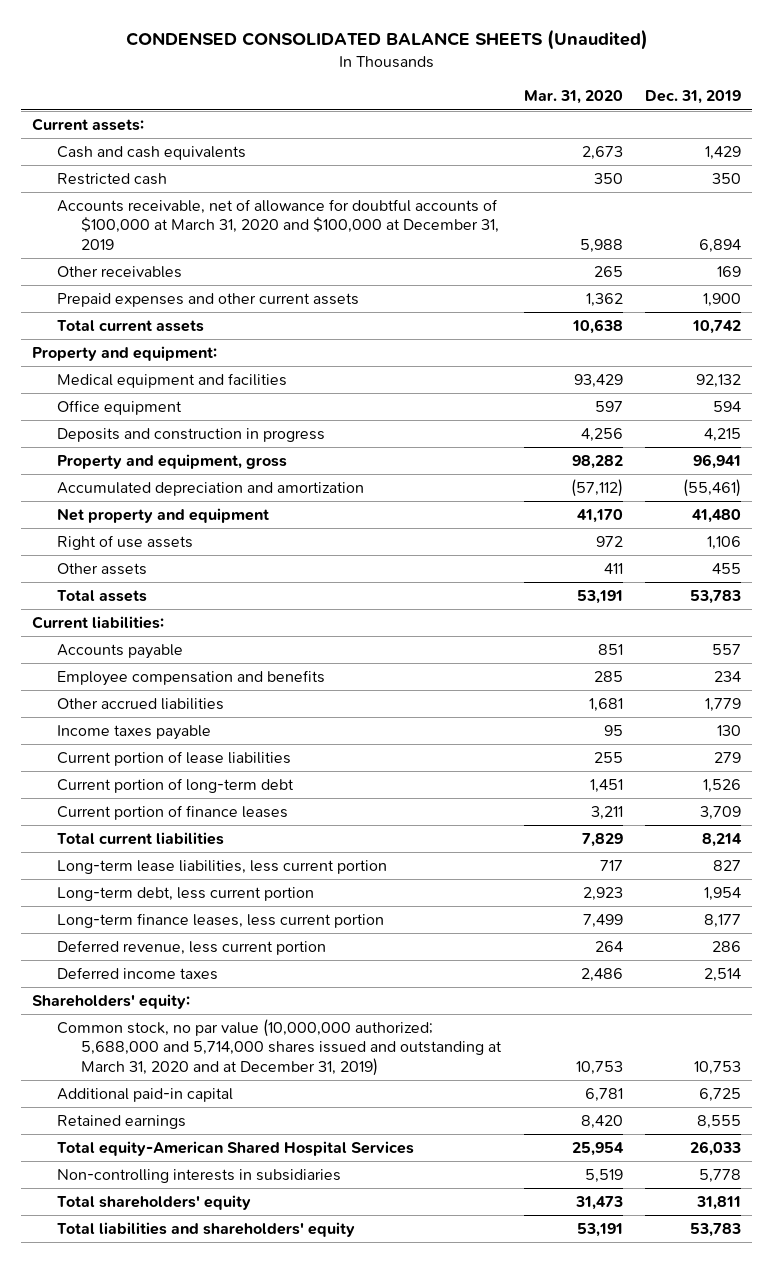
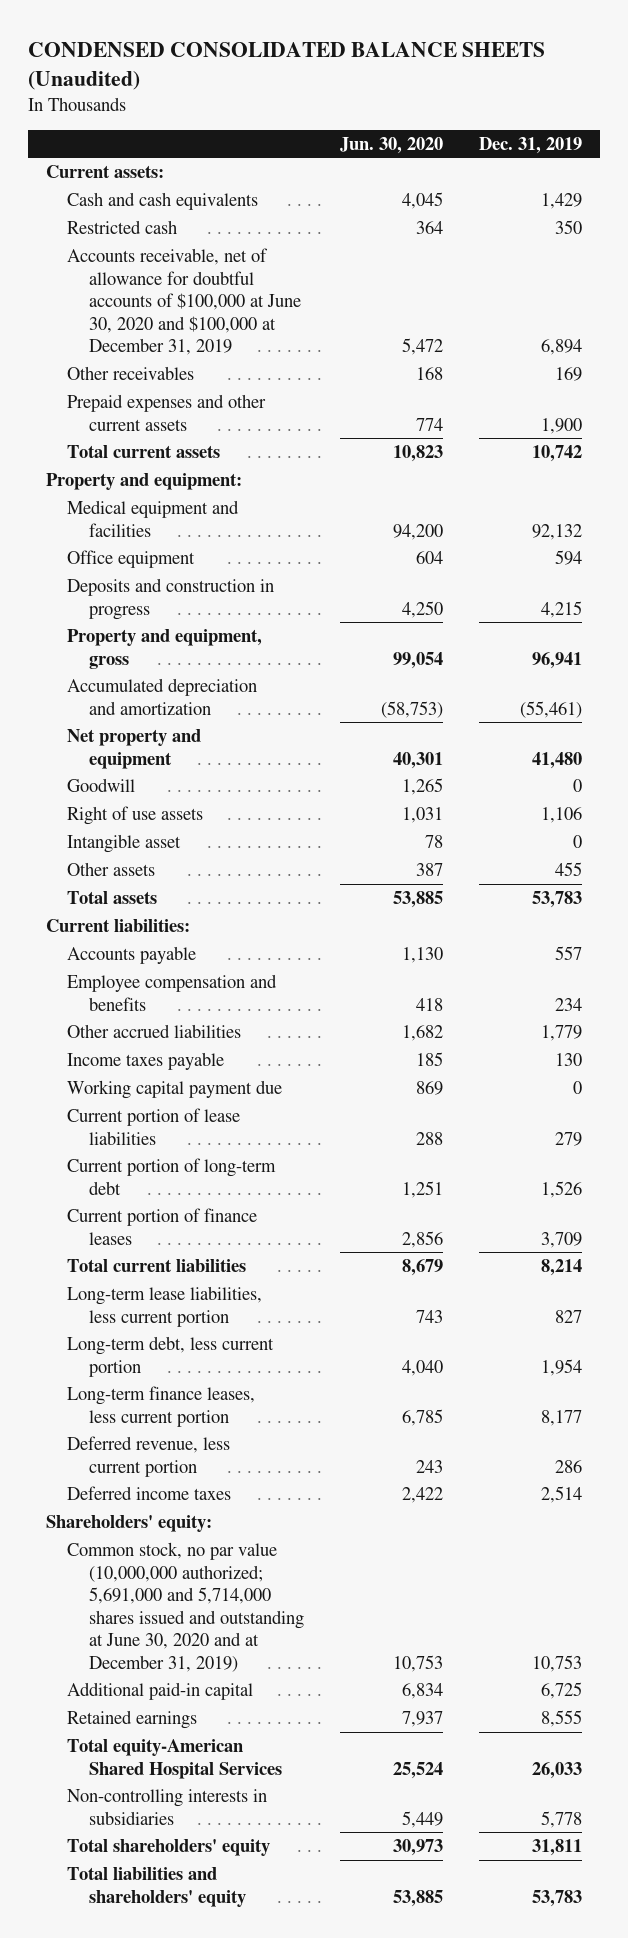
- | Mar. 31, 2020 | Dec. 31, 2019
+ | Jun. 30, 2020 | Dec. 31, 2019
- Accounts receivable, net of allowance for doubtful accounts of $100,000 at March 31, 2020 and $100,000 at December 31, 2019 | 5,988 | 6,894
+ Accounts receivable, net of allowance for doubtful accounts of $100,000 at June 30, 2020 and $100,000 at December 31, 2019 | 5,472 | 6,894
+ Goodwill | 1,265 | 0
+ Intangible asset | 78 | 0
+ Working capital payment due | 869 | 0
- Common stock, no par value (10,000,000 authorized; 5,688,000 and 5,714,000 shares issued and outstanding at March 31, 2020 and at December 31, 2019) | 10,753 | 10,753
+ Common stock, no par value (10,000,000 authorized; 5,691,000 and 5,714,000 shares issued and outstanding at June 30, 2020 and at December 31, 2019) | 10,753 | 10,753

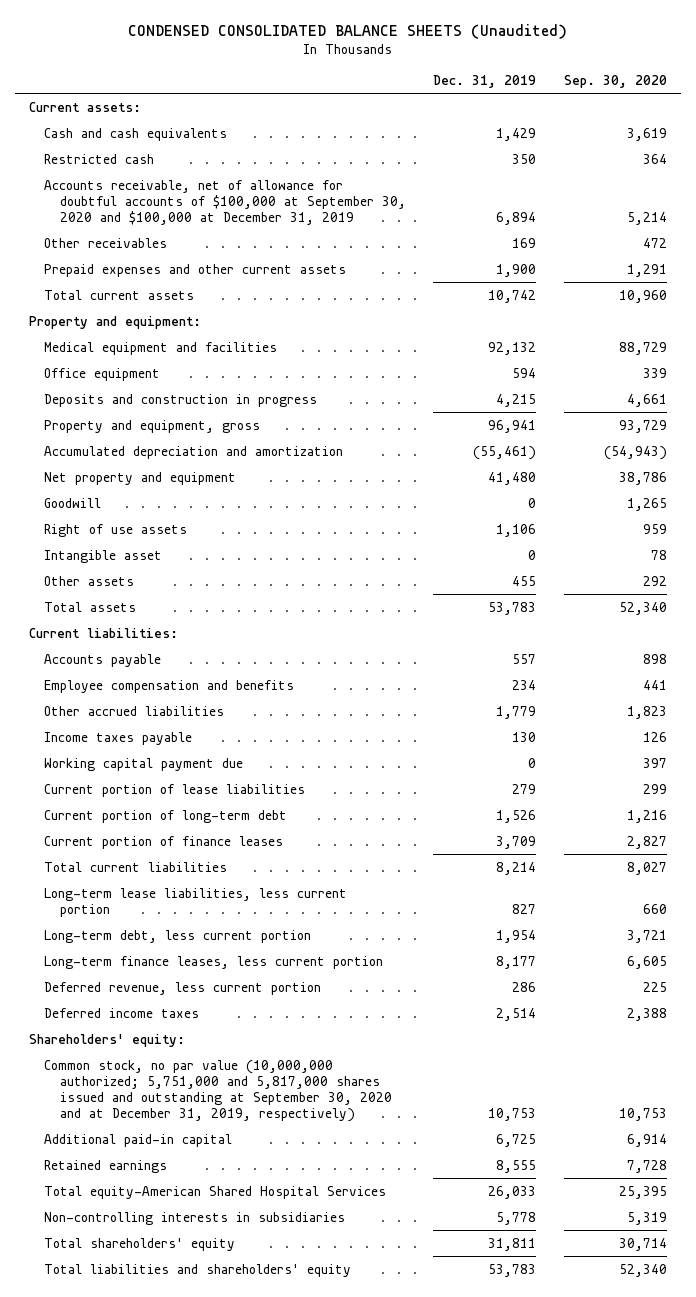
- | Jun. 30, 2020 | Dec. 31, 2019
+ | Dec. 31, 2019 | Sep. 30, 2020
- Accounts receivable, net of allowance for doubtful accounts of $100,000 at June 30, 2020 and $100,000 at December 31, 2019 | 5,472 | 6,894
+ Accounts receivable, net of allowance for doubtful accounts of $100,000 at September 30, 2020 and $100,000 at December 31, 2019 | 6,894 | 5,214
- Common stock, no par value (10,000,000 authorized; 5,691,000 and 5,714,000 shares issued and outstanding at June 30, 2020 and at December 31, 2019) | 10,753 | 10,753
+ Common stock, no par value (10,000,000 authorized; 5,751,000 and 5,817,000 shares issued and outstanding at September 30, 2020 and at December 31, 2019, respectively) | 10,753 | 10,753

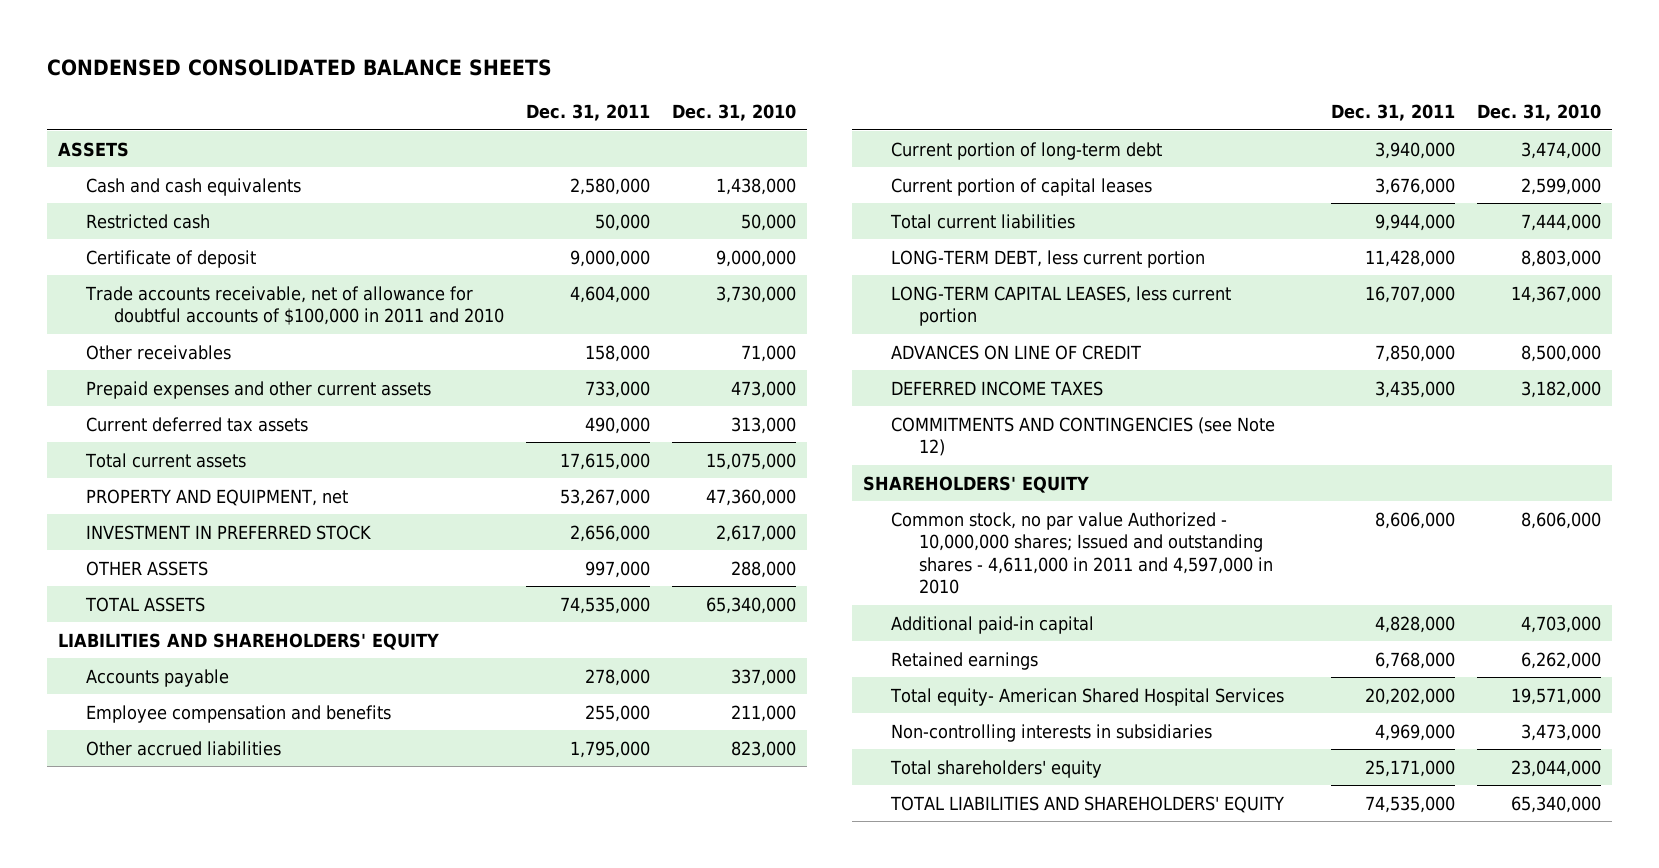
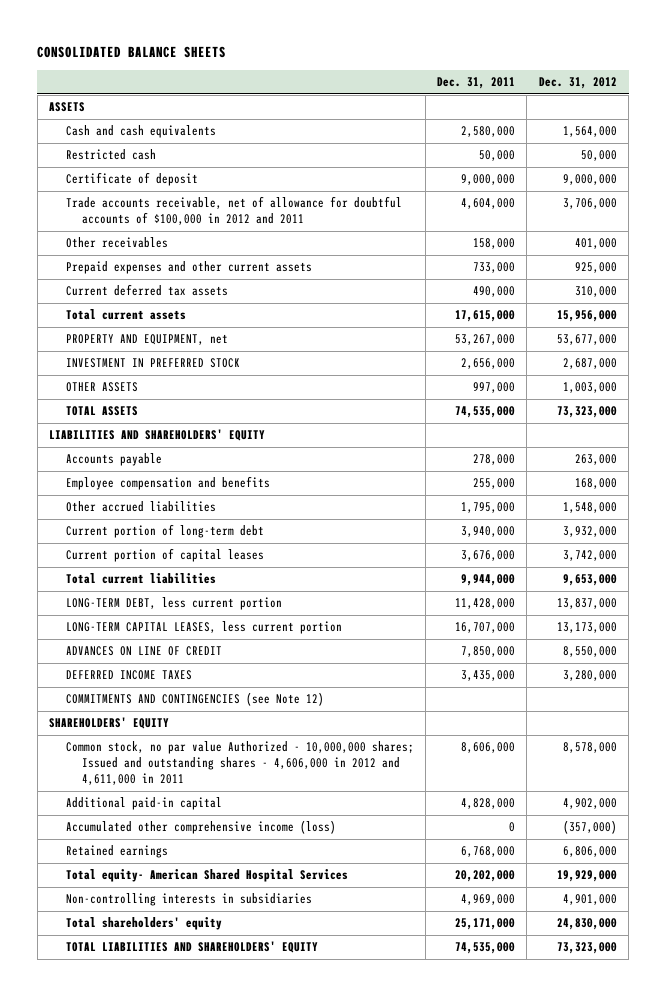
- CONDENSED CONSOLIDATED BALANCE SHEETS
+ CONSOLIDATED BALANCE SHEETS
- | Dec. 31, 2011 | Dec. 31, 2010
+ | Dec. 31, 2011 | Dec. 31, 2012
- Trade accounts receivable, net of allowance for doubtful accounts of $100,000 in 2011 and 2010 | 4,604,000 | 3,730,000
+ Trade accounts receivable, net of allowance for doubtful accounts of $100,000 in 2012 and 2011 | 4,604,000 | 3,706,000
- Common stock, no par value Authorized - 10,000,000 shares; Issued and outstanding shares - 4,611,000 in 2011 and 4,597,000 in 2010 | 8,606,000 | 8,606,000
+ Common stock, no par value Authorized - 10,000,000 shares; Issued and outstanding shares - 4,606,000 in 2012 and 4,611,000 in 2011 | 8,606,000 | 8,578,000
+ Accumulated other comprehensive income (loss) | 0 | (357,000)

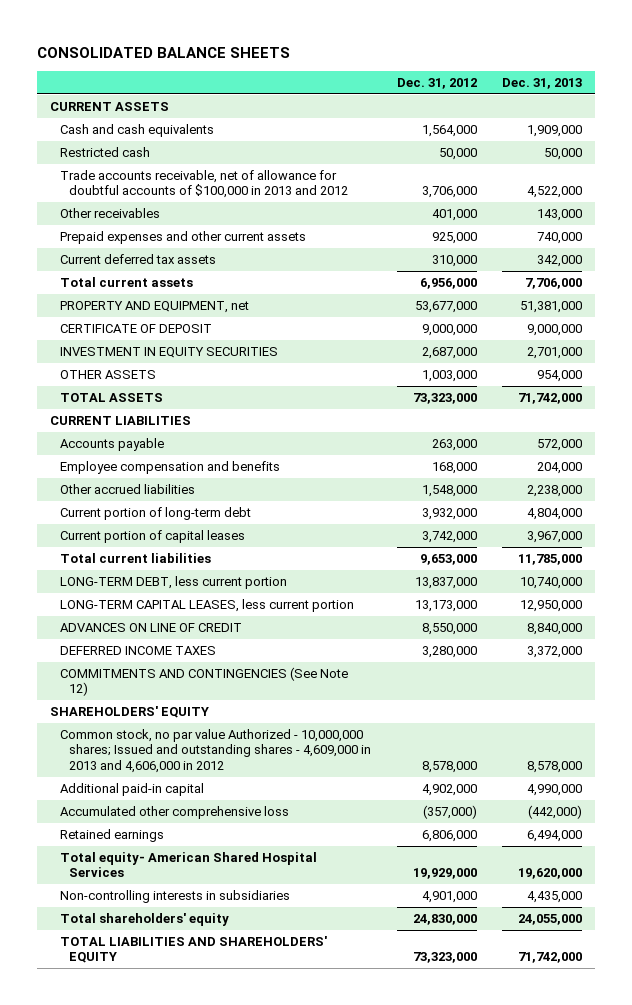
- | Dec. 31, 2011 | Dec. 31, 2012
+ | Dec. 31, 2012 | Dec. 31, 2013
- ASSETS
+ CURRENT ASSETS
- Certificate of deposit | 9,000,000 | 9,000,000
- Trade accounts receivable, net of allowance for doubtful accounts of $100,000 in 2012 and 2011 | 4,604,000 | 3,706,000
+ Trade accounts receivable, net of allowance for doubtful accounts of $100,000 in 2013 and 2012 | 3,706,000 | 4,522,000
- Total current assets | 17,615,000 | 15,956,000
+ Total current assets | 6,956,000 | 7,706,000
- INVESTMENT IN PREFERRED STOCK | 2,656,000 | 2,687,000
+ CERTIFICATE OF DEPOSIT | 9,000,000 | 9,000,000
+ INVESTMENT IN EQUITY SECURITIES | 2,687,000 | 2,701,000
- LIABILITIES AND SHAREHOLDERS' EQUITY
+ CURRENT LIABILITIES
- COMMITMENTS AND CONTINGENCIES (see Note 12)
+ COMMITMENTS AND CONTINGENCIES (See Note 12)
- Common stock, no par value Authorized - 10,000,000 shares; Issued and outstanding shares - 4,606,000 in 2012 and 4,611,000 in 2011 | 8,606,000 | 8,578,000
+ Common stock, no par value Authorized - 10,000,000 shares; Issued and outstanding shares - 4,609,000 in 2013 and 4,606,000 in 2012 | 8,578,000 | 8,578,000
- Accumulated other comprehensive income (loss) | 0 | (357,000)
+ Accumulated other comprehensive loss | (357,000) | (442,000)

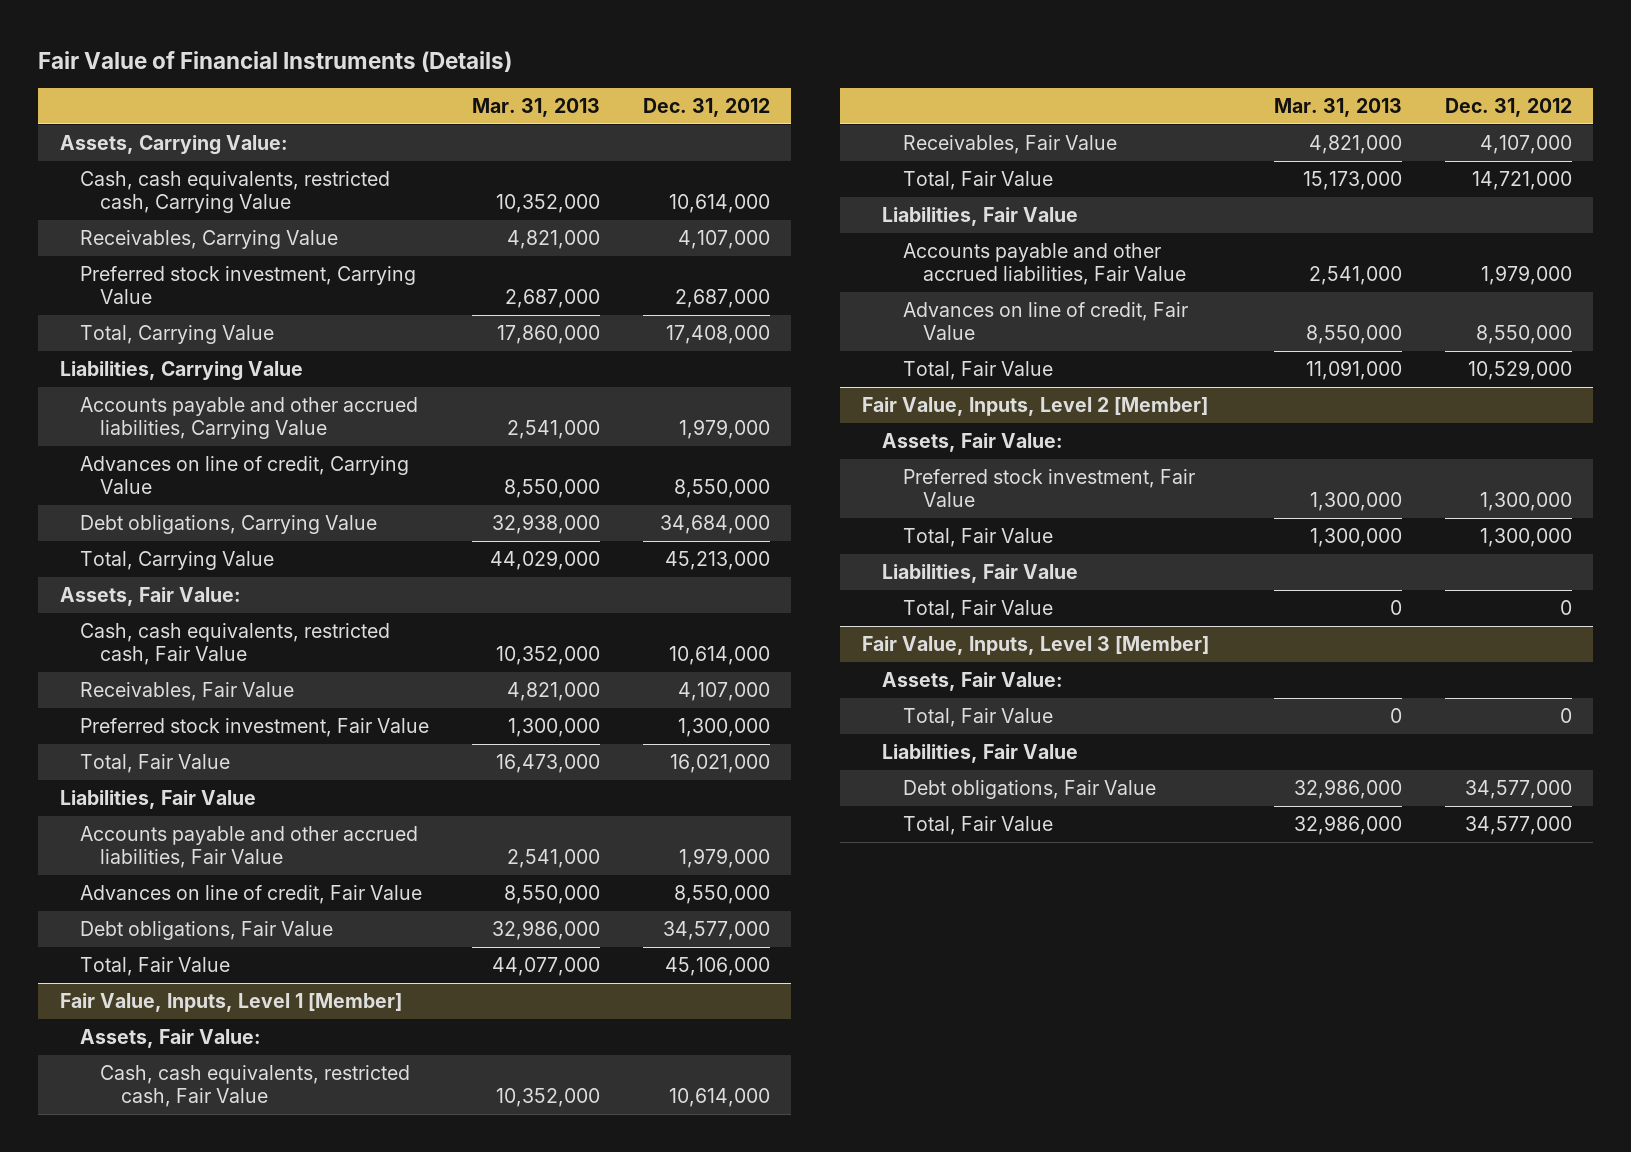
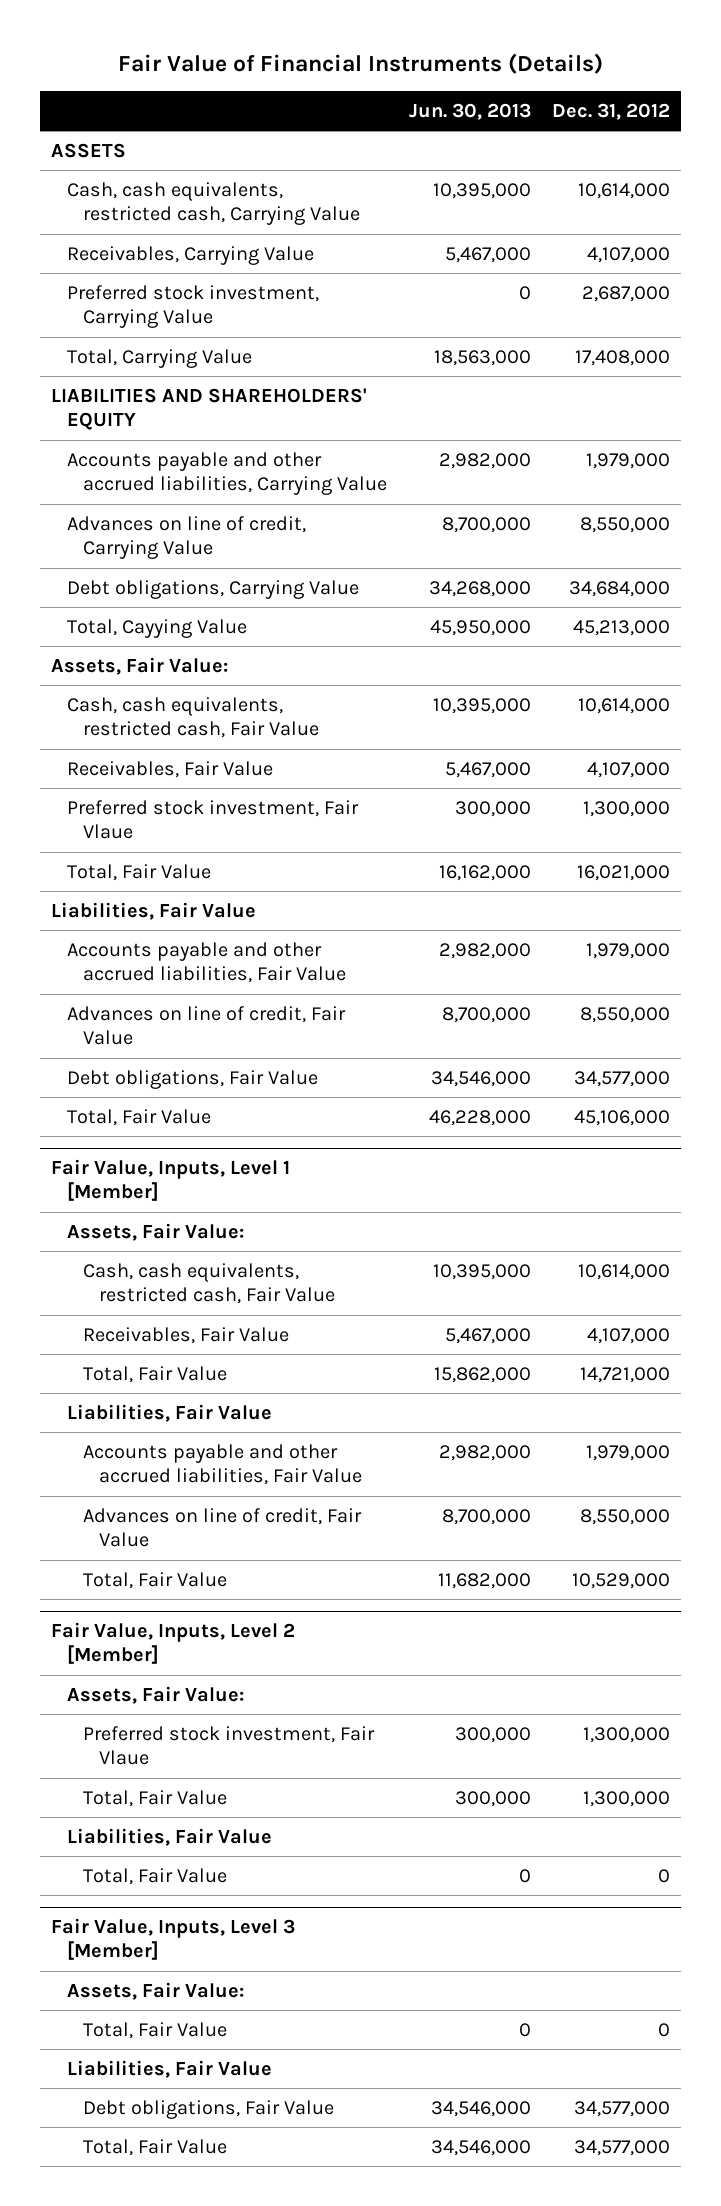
- | Mar. 31, 2013 | Dec. 31, 2012
+ | Jun. 30, 2013 | Dec. 31, 2012
- Assets, Carrying Value:
+ ASSETS
- Liabilities, Carrying Value
+ LIABILITIES AND SHAREHOLDERS' EQUITY
- Total, Carrying Value | 44,029,000 | 45,213,000
+ Total, Cayying Value | 45,950,000 | 45,213,000
- Preferred stock investment, Fair Value | 1,300,000 | 1,300,000
+ Preferred stock investment, Fair Vlaue | 300,000 | 1,300,000
@ Fair Value, Inputs, Level 2 [Member]
- Preferred stock investment, Fair Value | 1,300,000 | 1,300,000
+ Preferred stock investment, Fair Vlaue | 300,000 | 1,300,000

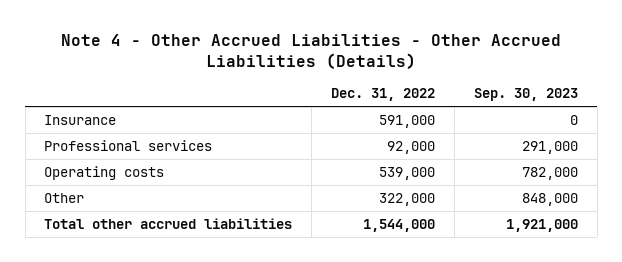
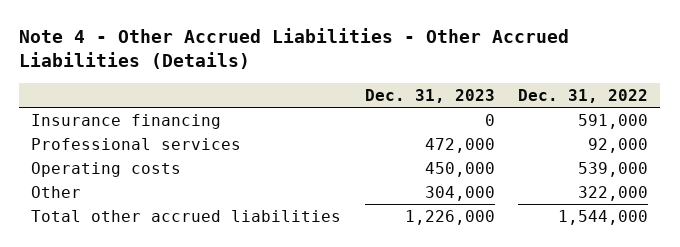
- | Dec. 31, 2022 | Sep. 30, 2023
+ | Dec. 31, 2023 | Dec. 31, 2022
- Insurance | 591,000 | 0
+ Insurance financing | 0 | 591,000

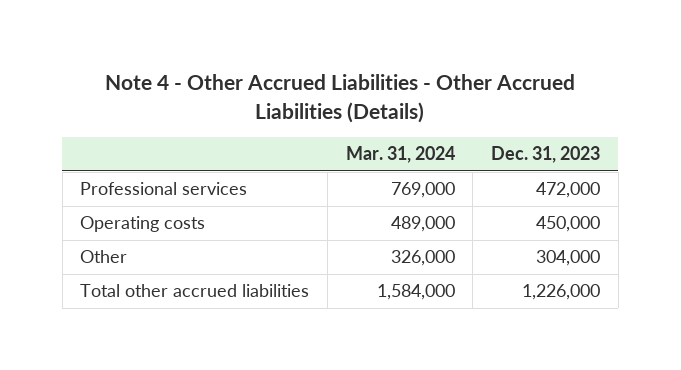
- | Dec. 31, 2023 | Dec. 31, 2022
+ | Mar. 31, 2024 | Dec. 31, 2023
- Insurance financing | 0 | 591,000

